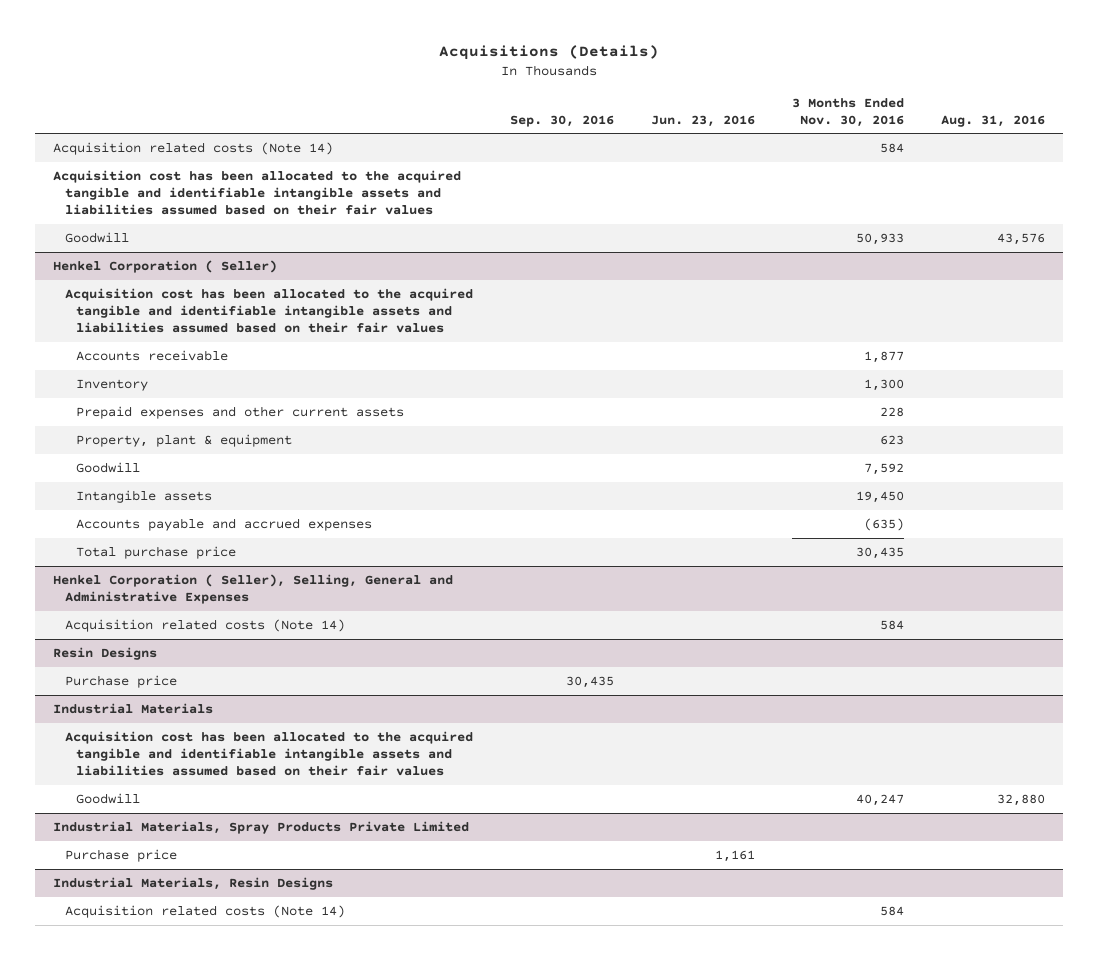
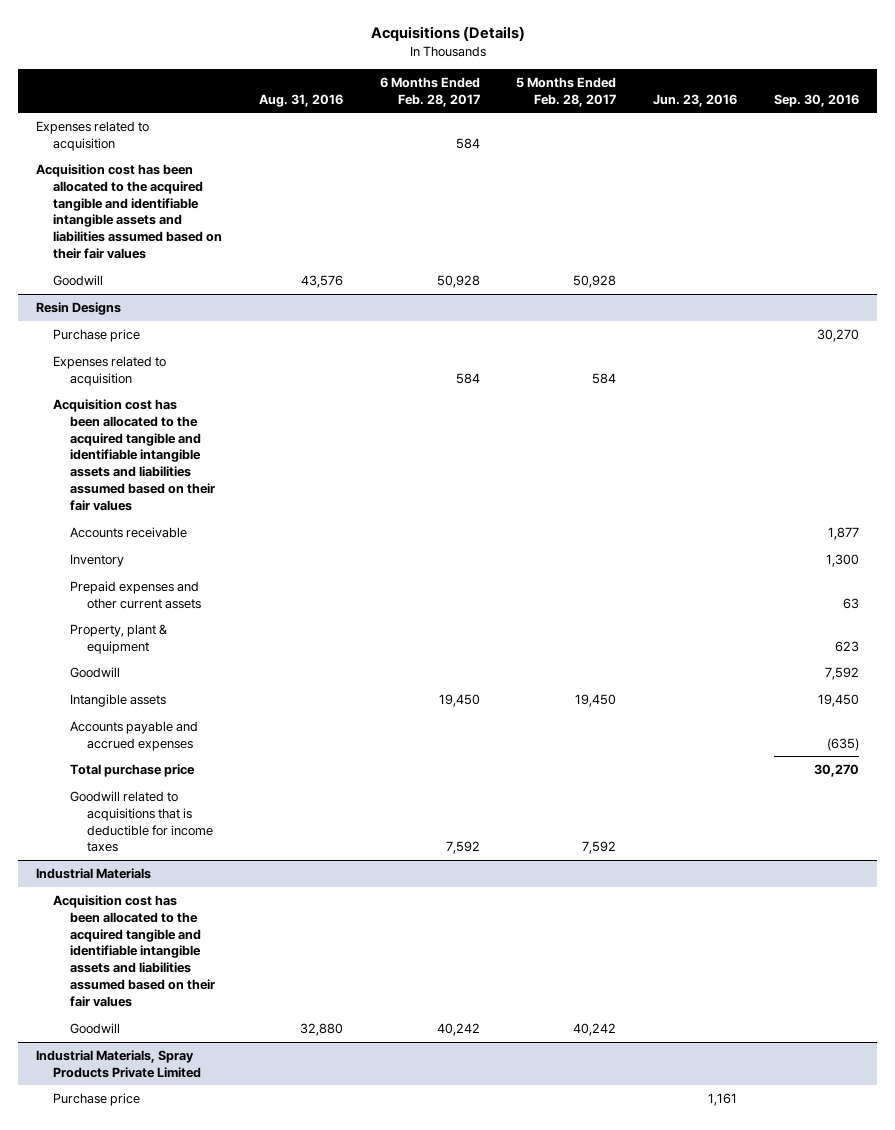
- | Sep. 30, 2016 | Jun. 23, 2016 | 3 Months Ended Nov. 30, 2016 | Aug. 31, 2016
+ | Aug. 31, 2016 | 6 Months Ended Feb. 28, 2017 | 5 Months Ended Feb. 28, 2017 | Jun. 23, 2016 | Sep. 30, 2016
- Acquisition related costs (Note 14) | | | 584 |
+ Expenses related to acquisition | | 584 | | |
- Henkel Corporation ( Seller)
- Acquisition cost has been allocated to the acquired tangible and identifiable intangible assets and liabilities assumed based on their fair values
- Accounts receivable | | | 1,877 |
- Inventory | | | 1,300 |
- Prepaid expenses and other current assets | | | 228 |
- Property, plant & equipment | | | 623 |
- Goodwill | | | 7,592 |
- Intangible assets | | | 19,450 |
- Accounts payable and accrued expenses | | | (635) |
- Total purchase price | | | 30,435 |
- Henkel Corporation ( Seller), Selling, General and Administrative Expenses
- Acquisition related costs (Note 14) | | | 584 |
@ Resin Designs
- Purchase price | 30,435 | | |
+ Purchase price | | | | | 30,270
+ Expenses related to acquisition | | 584 | 584 | |
+ Acquisition cost has been allocated to the acquired tangible and identifiable intangible assets and liabilities assumed based on their fair values
+ Accounts receivable | | | | | 1,877
+ Inventory | | | | | 1,300
+ Prepaid expenses and other current assets | | | | | 63
+ Property, plant & equipment | | | | | 623
+ Goodwill | | | | | 7,592
+ Intangible assets | | 19,450 | 19,450 | | 19,450
+ Accounts payable and accrued expenses | | | | | (635)
+ Total purchase price | | | | | 30,270
+ Goodwill related to acquisitions that is deductible for income taxes | | 7,592 | 7,592 | |
- Industrial Materials, Resin Designs
- Acquisition related costs (Note 14) | | | 584 |

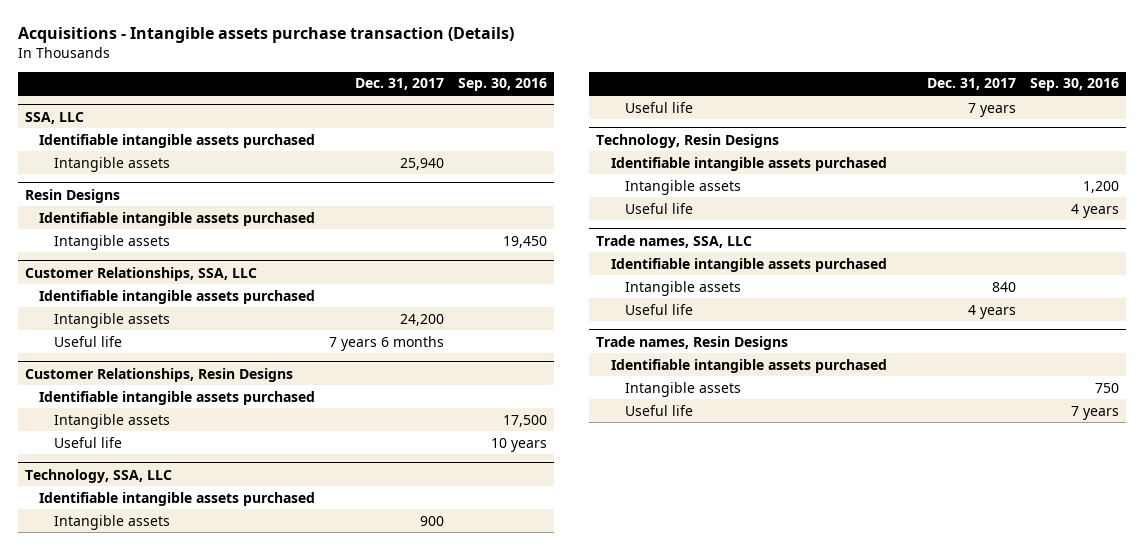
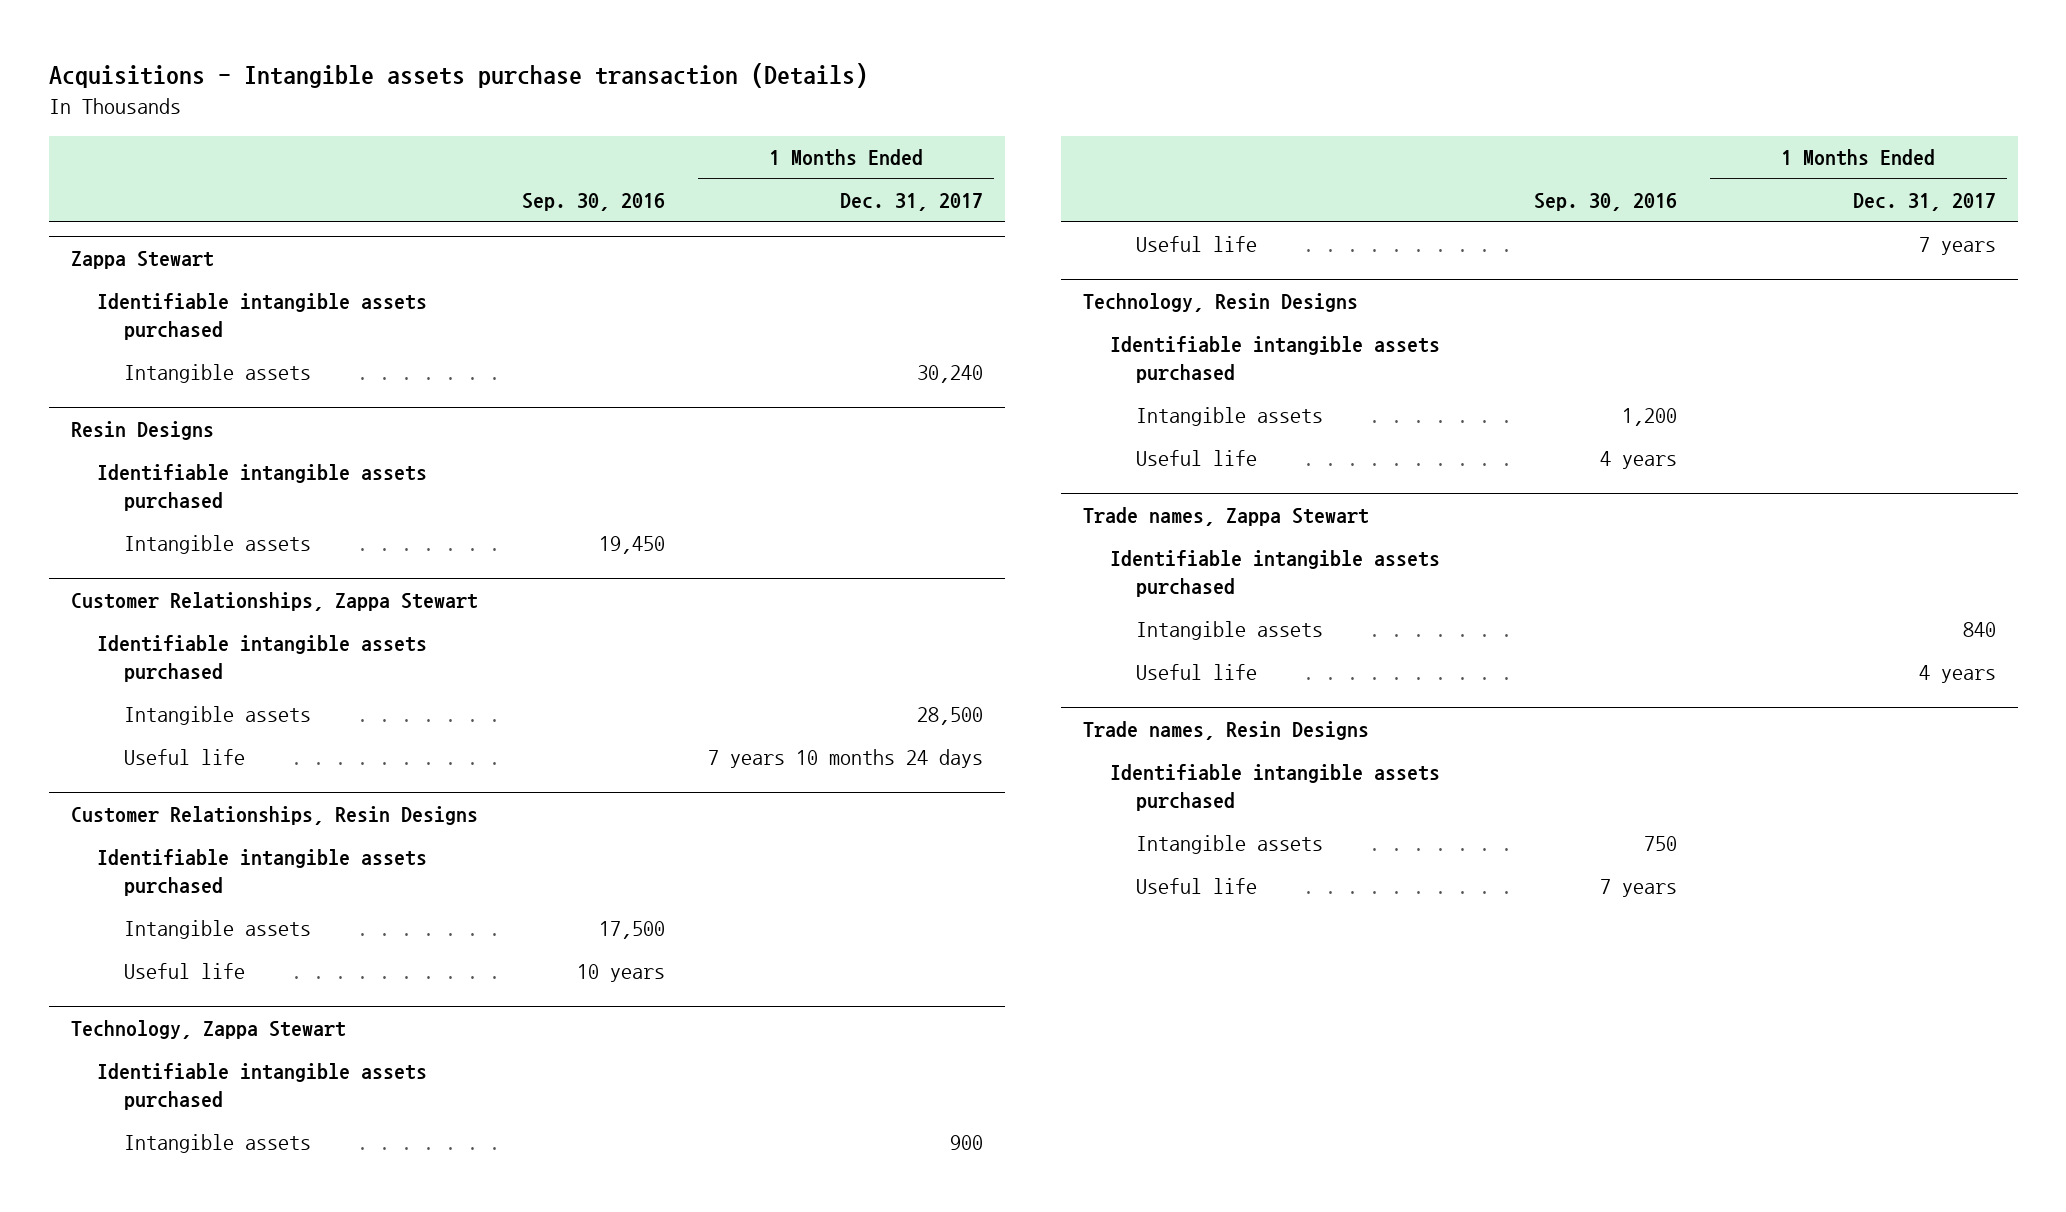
- | Dec. 31, 2017 | Sep. 30, 2016
+ | Sep. 30, 2016 | 1 Months Ended Dec. 31, 2017
- SSA, LLC
+ Zappa Stewart
- Customer Relationships, SSA, LLC
- Identifiable intangible assets purchased
- Intangible assets | 24,200 |
- Useful life | 7 years 6 months |
+ Customer Relationships, Zappa Stewart
+ Identifiable intangible assets purchased
+ Intangible assets | | 28,500
+ Useful life | | 7 years 10 months 24 days
- Technology, SSA, LLC
- Identifiable intangible assets purchased
- Intangible assets | 900 |
- Useful life | 7 years |
+ Technology, Zappa Stewart
+ Identifiable intangible assets purchased
+ Intangible assets | | 900
+ Useful life | | 7 years
- Trade names, SSA, LLC
- Identifiable intangible assets purchased
- Intangible assets | 840 |
- Useful life | 4 years |
+ Trade names, Zappa Stewart
+ Identifiable intangible assets purchased
+ Intangible assets | | 840
+ Useful life | | 4 years

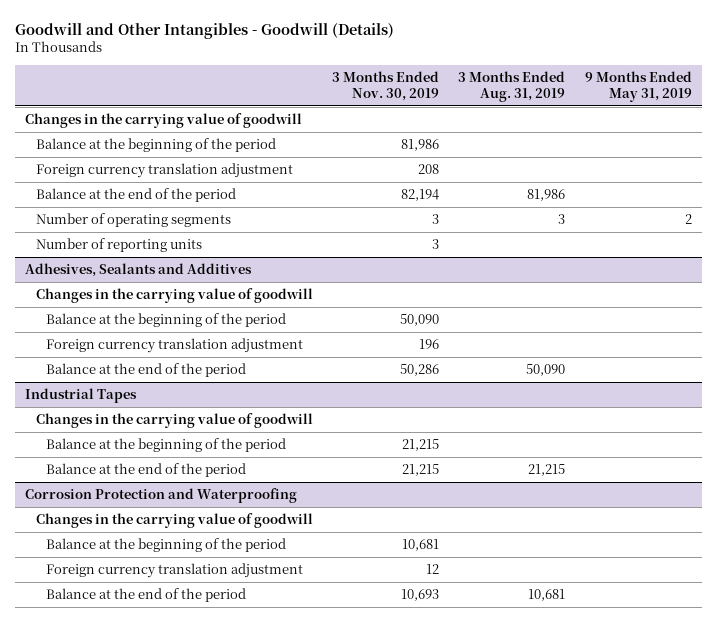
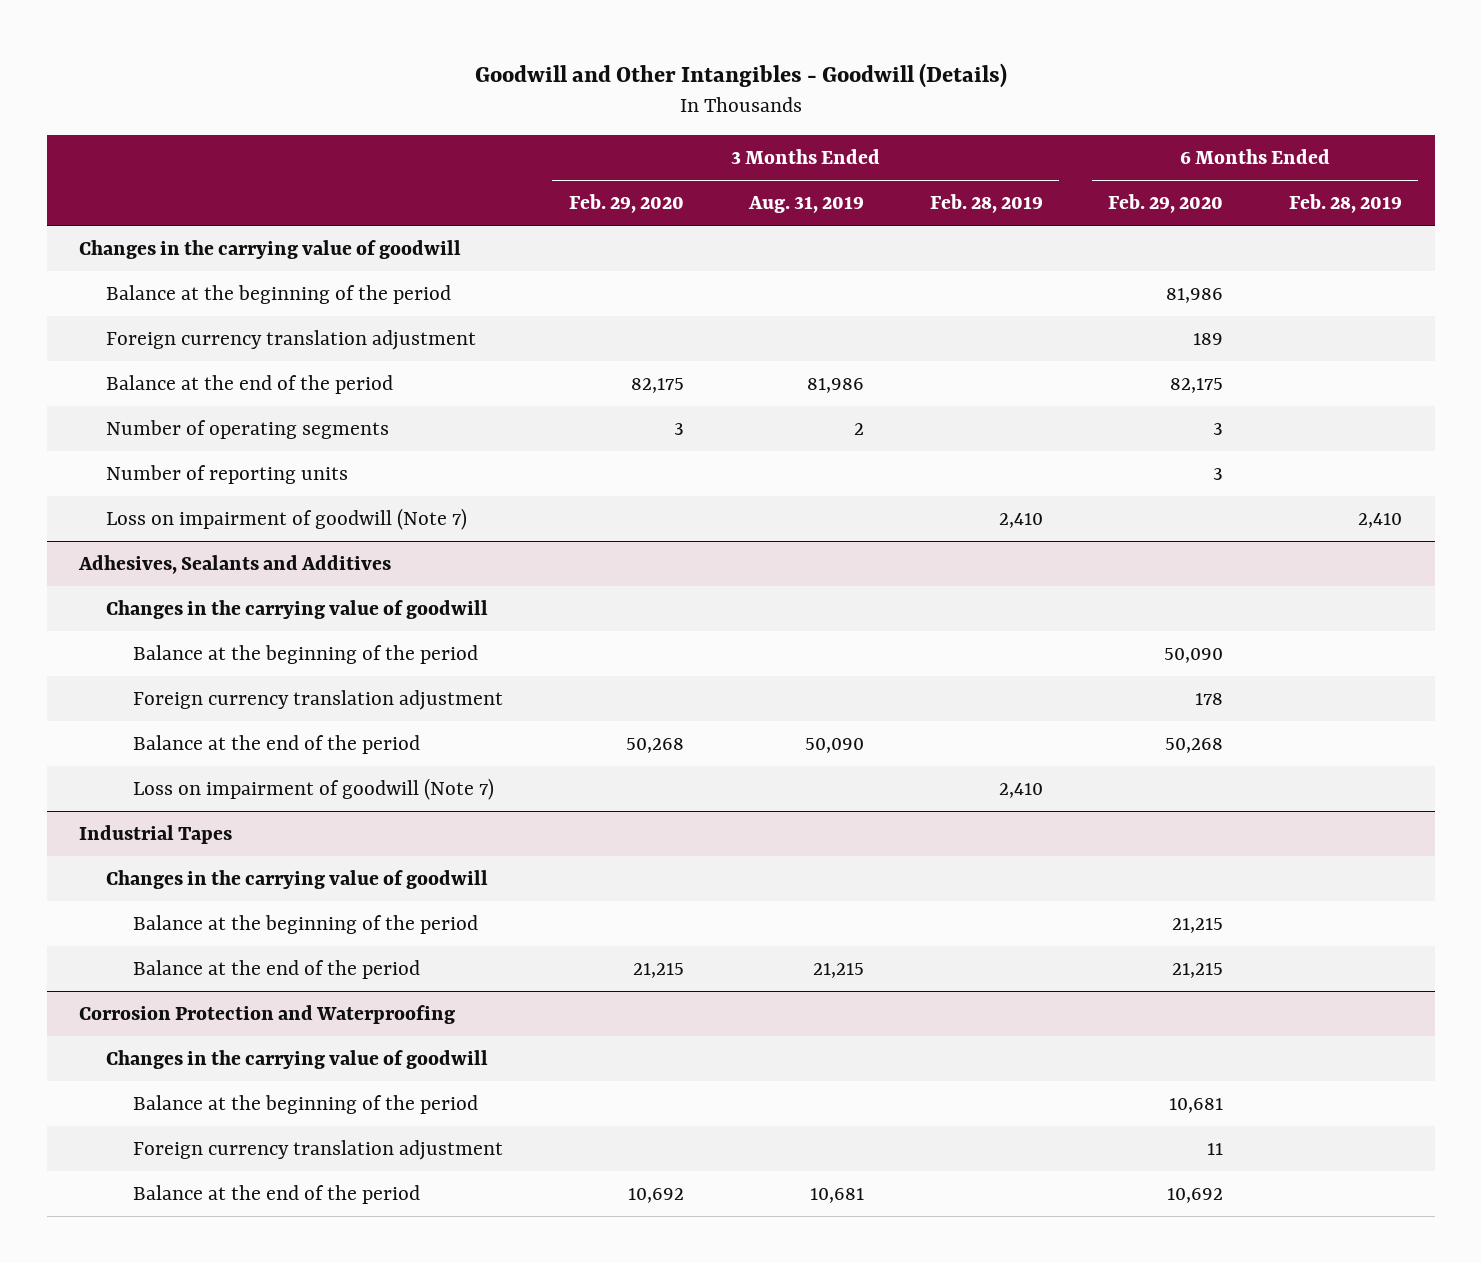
- | 3 Months Ended Nov. 30, 2019 | 3 Months Ended Aug. 31, 2019 | 9 Months Ended May 31, 2019
+ | 3 Months Ended Feb. 29, 2020 | 3 Months Ended Aug. 31, 2019 | 3 Months Ended Feb. 28, 2019 | 6 Months Ended Feb. 29, 2020 | 6 Months Ended Feb. 28, 2019
- Number of operating segments | 3 | 3 | 2
+ Number of operating segments | 3 | 2 | | 3 |
+ Loss on impairment of goodwill (Note 7) | | | 2,410 | | 2,410
@ Adhesives, Sealants and Additives
+ Loss on impairment of goodwill (Note 7) | | | 2,410 | |

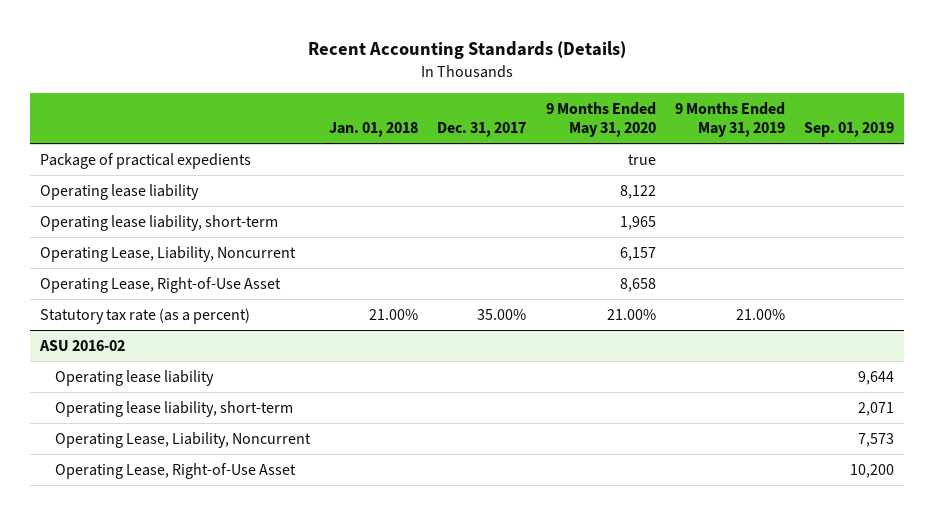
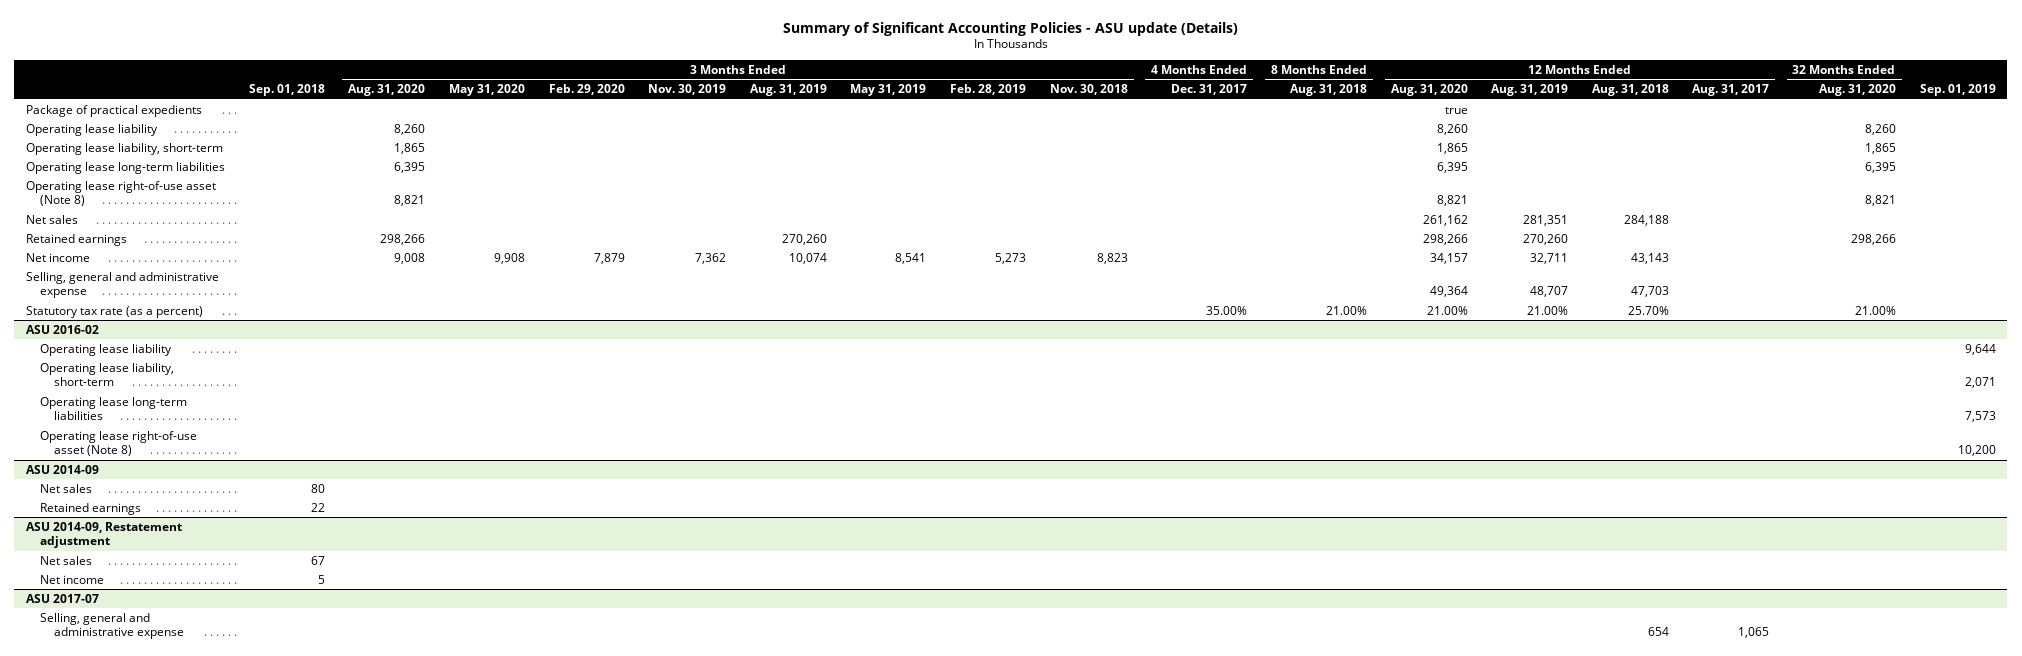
- Recent Accounting Standards (Details)
+ Summary of Significant Accounting Policies - ASU update (Details)
- | Jan. 01, 2018 | Dec. 31, 2017 | 9 Months Ended May 31, 2020 | 9 Months Ended May 31, 2019 | Sep. 01, 2019
+ | Sep. 01, 2018 | 3 Months Ended Aug. 31, 2020 | 3 Months Ended May 31, 2020 | 3 Months Ended Feb. 29, 2020 | 3 Months Ended Nov. 30, 2019 | 3 Months Ended Aug. 31, 2019 | 3 Months Ended May 31, 2019 | 3 Months Ended Feb. 28, 2019 | 3 Months Ended Nov. 30, 2018 | 4 Months Ended Dec. 31, 2017 | 8 Months Ended Aug. 31, 2018 | 12 Months Ended Aug. 31, 2020 | 12 Months Ended Aug. 31, 2019 | 12 Months Ended Aug. 31, 2018 | 12 Months Ended Aug. 31, 2017 | 32 Months Ended Aug. 31, 2020 | Sep. 01, 2019
- Operating Lease, Liability, Noncurrent | | | 6,157 | |
- Operating Lease, Right-of-Use Asset | | | 8,658 | |
+ Operating lease long-term liabilities | | 6,395 | | | | | | | | | | 6,395 | | | | 6,395 |
+ Operating lease right-of-use asset (Note 8) | | 8,821 | | | | | | | | | | 8,821 | | | | 8,821 |
+ Net sales | | | | | | | | | | | | 261,162 | 281,351 | 284,188 | | |
+ Retained earnings | | 298,266 | | | | 270,260 | | | | | | 298,266 | 270,260 | | | 298,266 |
+ Net income | | 9,008 | 9,908 | 7,879 | 7,362 | 10,074 | 8,541 | 5,273 | 8,823 | | | 34,157 | 32,711 | 43,143 | | |
+ Selling, general and administrative expense | | | | | | | | | | | | 49,364 | 48,707 | 47,703 | | |
@ ASU 2016-02
- Operating Lease, Liability, Noncurrent | | | | | 7,573
- Operating Lease, Right-of-Use Asset | | | | | 10,200
+ Operating lease long-term liabilities | | | | | | | | | | | | | | | | | 7,573
+ Operating lease right-of-use asset (Note 8) | | | | | | | | | | | | | | | | | 10,200
+ ASU 2014-09
+ Net sales | 80 | | | | | | | | | | | | | | | |
+ Retained earnings | 22 | | | | | | | | | | | | | | | |
+ ASU 2014-09, Restatement adjustment
+ Net sales | 67 | | | | | | | | | | | | | | | |
+ Net income | 5 | | | | | | | | | | | | | | | |
+ ASU 2017-07
+ Selling, general and administrative expense | | | | | | | | | | | | | | 654 | 1,065 | |

